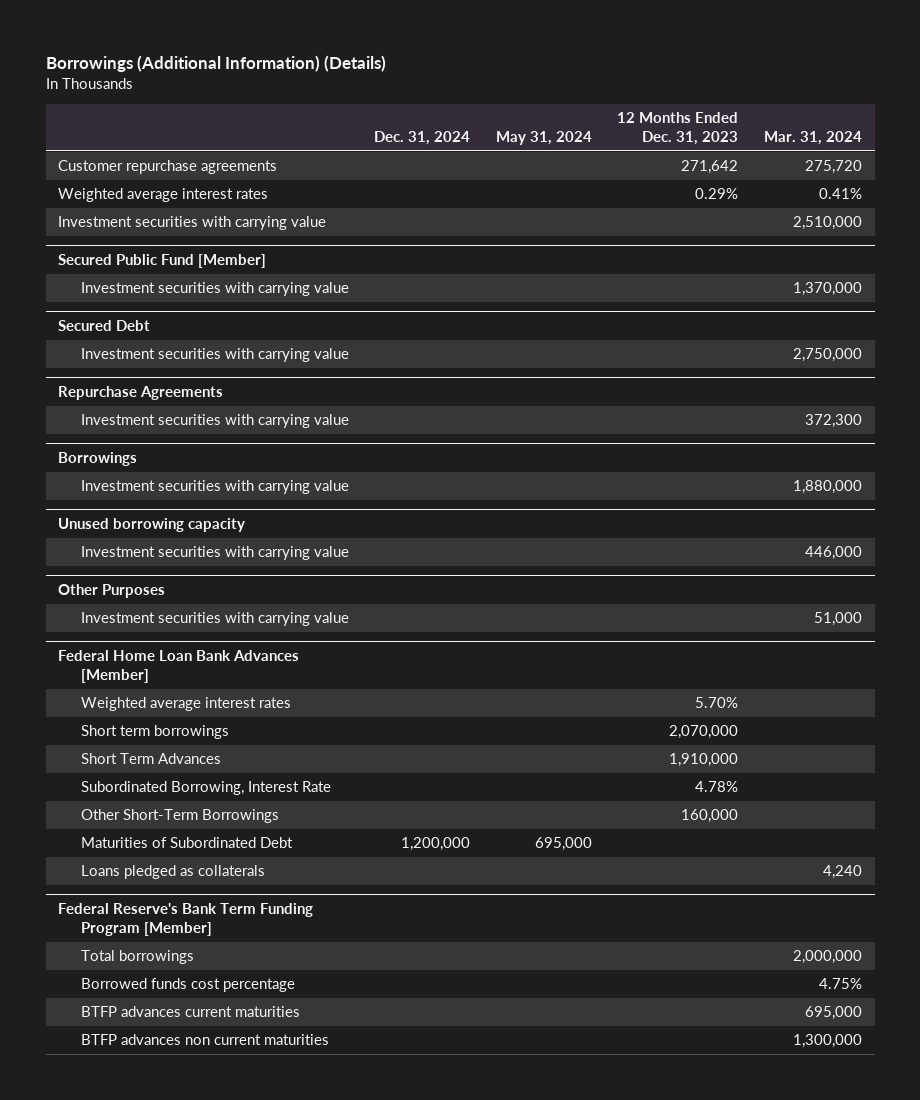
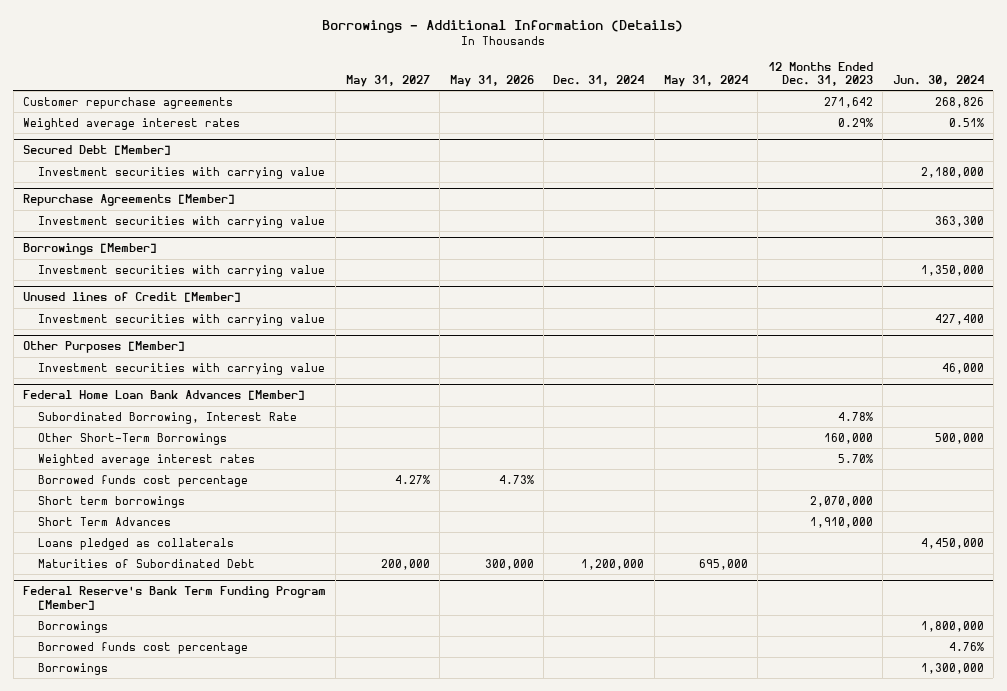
- Borrowings (Additional Information) (Details)
+ Borrowings - Additional Information (Details)
- | Dec. 31, 2024 | May 31, 2024 | 12 Months Ended Dec. 31, 2023 | Mar. 31, 2024
+ | May 31, 2027 | May 31, 2026 | Dec. 31, 2024 | May 31, 2024 | 12 Months Ended Dec. 31, 2023 | Jun. 30, 2024
- Investment securities with carrying value | | | | 2,510,000
- Secured Public Fund [Member]
- Investment securities with carrying value | | | | 1,370,000
- Secured Debt
+ Secured Debt [Member]
- Repurchase Agreements
+ Repurchase Agreements [Member]
- Borrowings
+ Borrowings [Member]
- Unused borrowing capacity
+ Unused lines of Credit [Member]
- Other Purposes
+ Other Purposes [Member]
@ Federal Home Loan Bank Advances [Member]
moved up: Subordinated Borrowing, Interest Rate | | | | | 4.78% |
moved up: Other Short-Term Borrowings | | | | | 160,000 | 500,000
+ Borrowed funds cost percentage | 4.27% | 4.73% | | | |
moved down: Maturities of Subordinated Debt | 200,000 | 300,000 | 1,200,000 | 695,000 | |
@ Federal Reserve's Bank Term Funding Program [Member]
- Total borrowings | | | | 2,000,000
+ Borrowings | | | | | | 1,800,000
- BTFP advances current maturities | | | | 695,000
- BTFP advances non current maturities | | | | 1,300,000
+ Borrowings | | | | | | 1,300,000

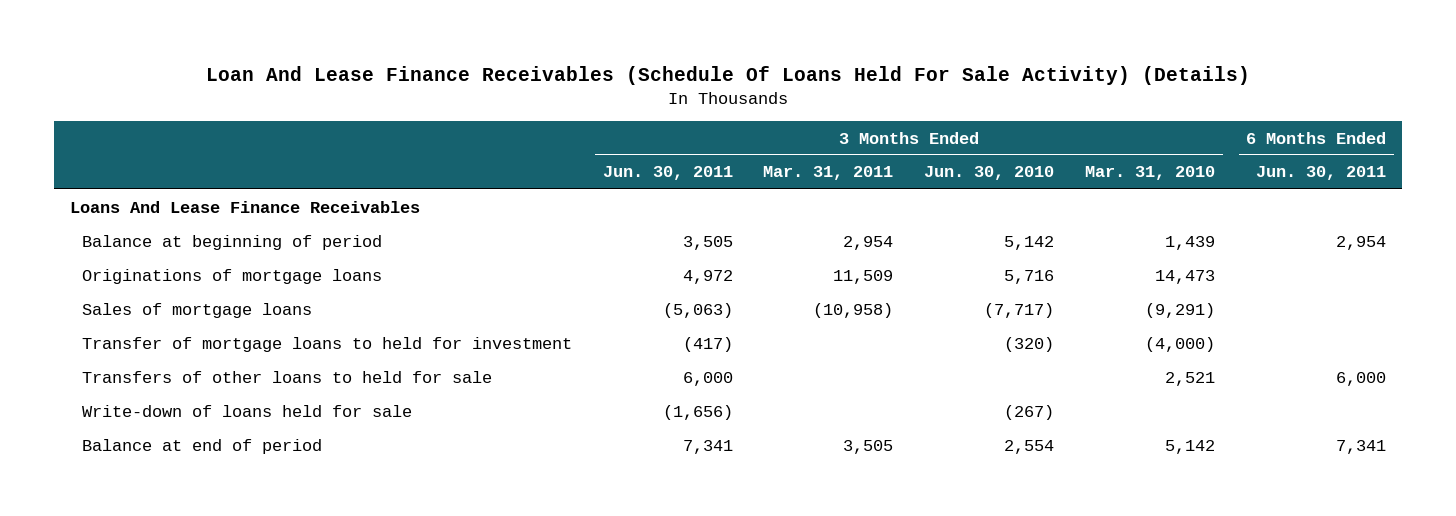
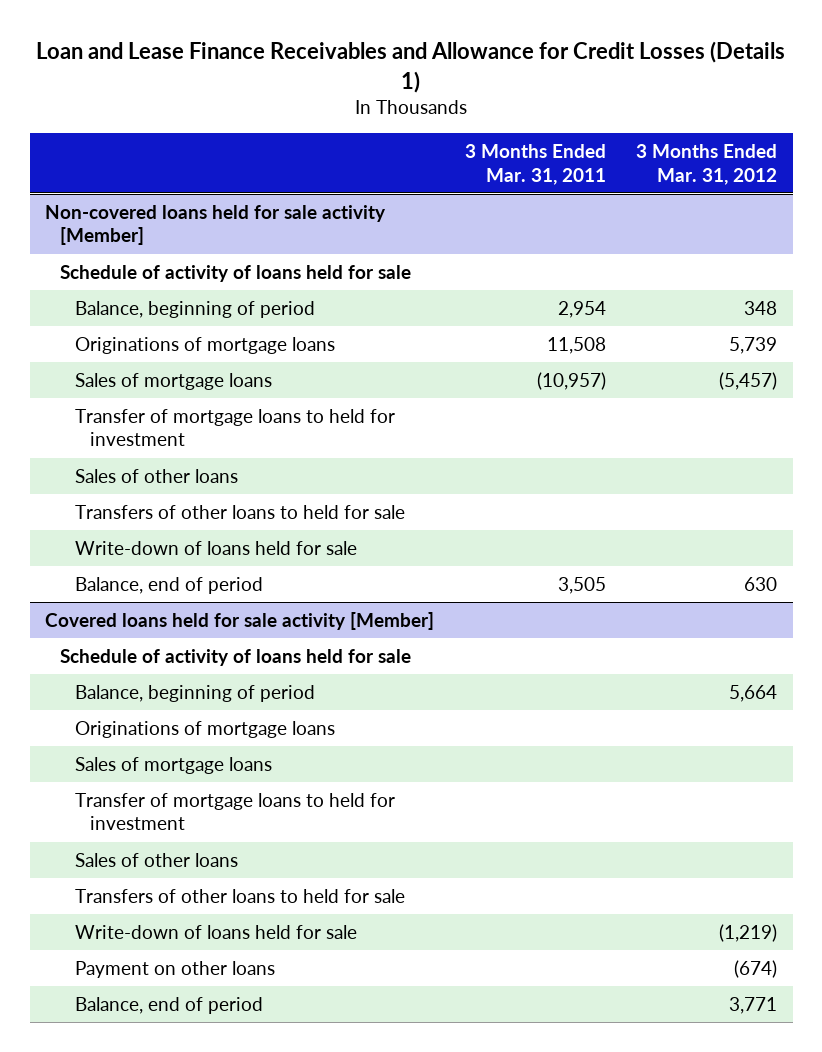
- Loan And Lease Finance Receivables (Schedule Of Loans Held For Sale Activity) (Details)
+ Loan and Lease Finance Receivables and Allowance for Credit Losses (Details 1)
- | 3 Months Ended Jun. 30, 2011 | 3 Months Ended Mar. 31, 2011 | 3 Months Ended Jun. 30, 2010 | 3 Months Ended Mar. 31, 2010 | 6 Months Ended Jun. 30, 2011
+ | 3 Months Ended Mar. 31, 2011 | 3 Months Ended Mar. 31, 2012
- Loans And Lease Finance Receivables
- Balance at beginning of period | 3,505 | 2,954 | 5,142 | 1,439 | 2,954
- Originations of mortgage loans | 4,972 | 11,509 | 5,716 | 14,473 |
- Sales of mortgage loans | (5,063) | (10,958) | (7,717) | (9,291) |
- Transfer of mortgage loans to held for investment | (417) | | (320) | (4,000) |
- Transfers of other loans to held for sale | 6,000 | | | 2,521 | 6,000
- Write-down of loans held for sale | (1,656) | | (267) | |
- Balance at end of period | 7,341 | 3,505 | 2,554 | 5,142 | 7,341
+ Non-covered loans held for sale activity [Member]
+ Schedule of activity of loans held for sale
+ Balance, beginning of period | 2,954 | 348
+ Originations of mortgage loans | 11,508 | 5,739
+ Sales of mortgage loans | (10,957) | (5,457)
+ Transfer of mortgage loans to held for investment
+ Sales of other loans
+ Transfers of other loans to held for sale
+ Write-down of loans held for sale
+ Balance, end of period | 3,505 | 630
+ Covered loans held for sale activity [Member]
+ Schedule of activity of loans held for sale
+ Balance, beginning of period | | 5,664
+ Originations of mortgage loans
+ Sales of mortgage loans
+ Transfer of mortgage loans to held for investment
+ Sales of other loans
+ Transfers of other loans to held for sale
+ Write-down of loans held for sale | | (1,219)
+ Payment on other loans | | (674)
+ Balance, end of period | | 3,771

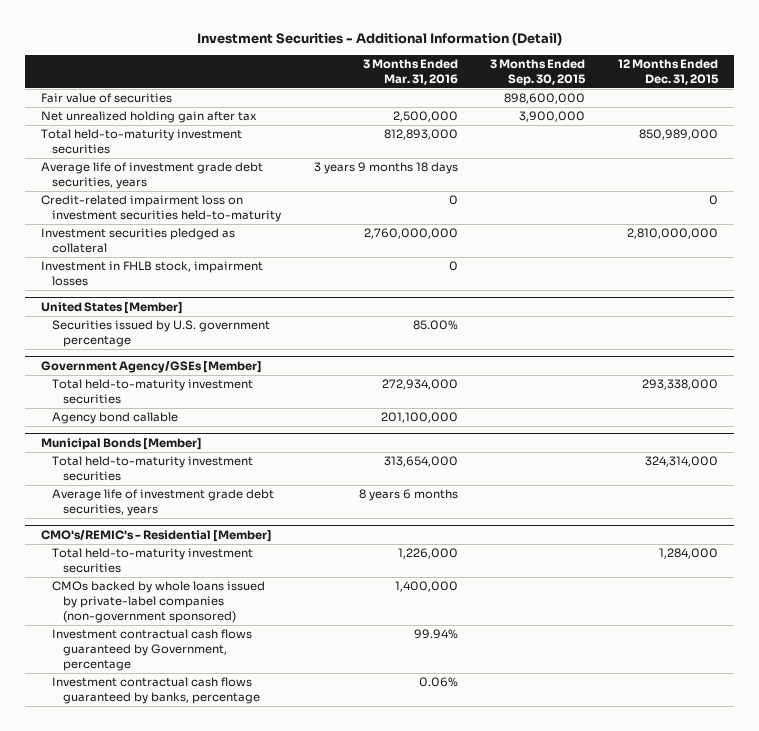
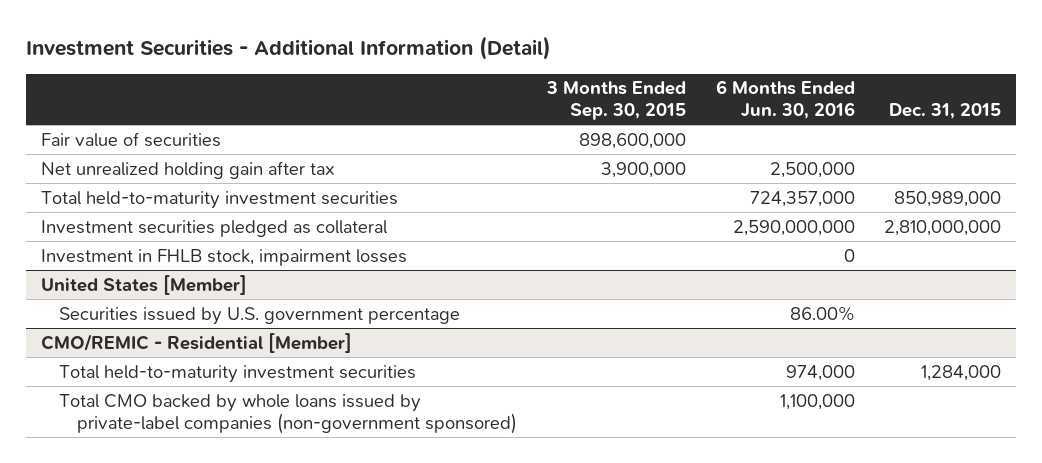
- | 3 Months Ended Mar. 31, 2016 | 3 Months Ended Sep. 30, 2015 | 12 Months Ended Dec. 31, 2015
+ | 3 Months Ended Sep. 30, 2015 | 6 Months Ended Jun. 30, 2016 | Dec. 31, 2015
- Average life of investment grade debt securities, years | 3 years 9 months 18 days | |
- Credit-related impairment loss on investment securities held-to-maturity | 0 | | 0
- Government Agency/GSEs [Member]
- Total held-to-maturity investment securities | 272,934,000 | | 293,338,000
- Agency bond callable | 201,100,000 | |
- Municipal Bonds [Member]
- Total held-to-maturity investment securities | 313,654,000 | | 324,314,000
- Average life of investment grade debt securities, years | 8 years 6 months | |
- CMO's/REMIC's - Residential [Member]
+ CMO/REMIC - Residential [Member]
- CMOs backed by whole loans issued by private-label companies (non-government sponsored) | 1,400,000 | |
- Investment contractual cash flows guaranteed by Government, percentage | 99.94% | |
- Investment contractual cash flows guaranteed by banks, percentage | 0.06% | |
+ Total CMO backed by whole loans issued by private-label companies (non-government sponsored) | | 1,100,000 |

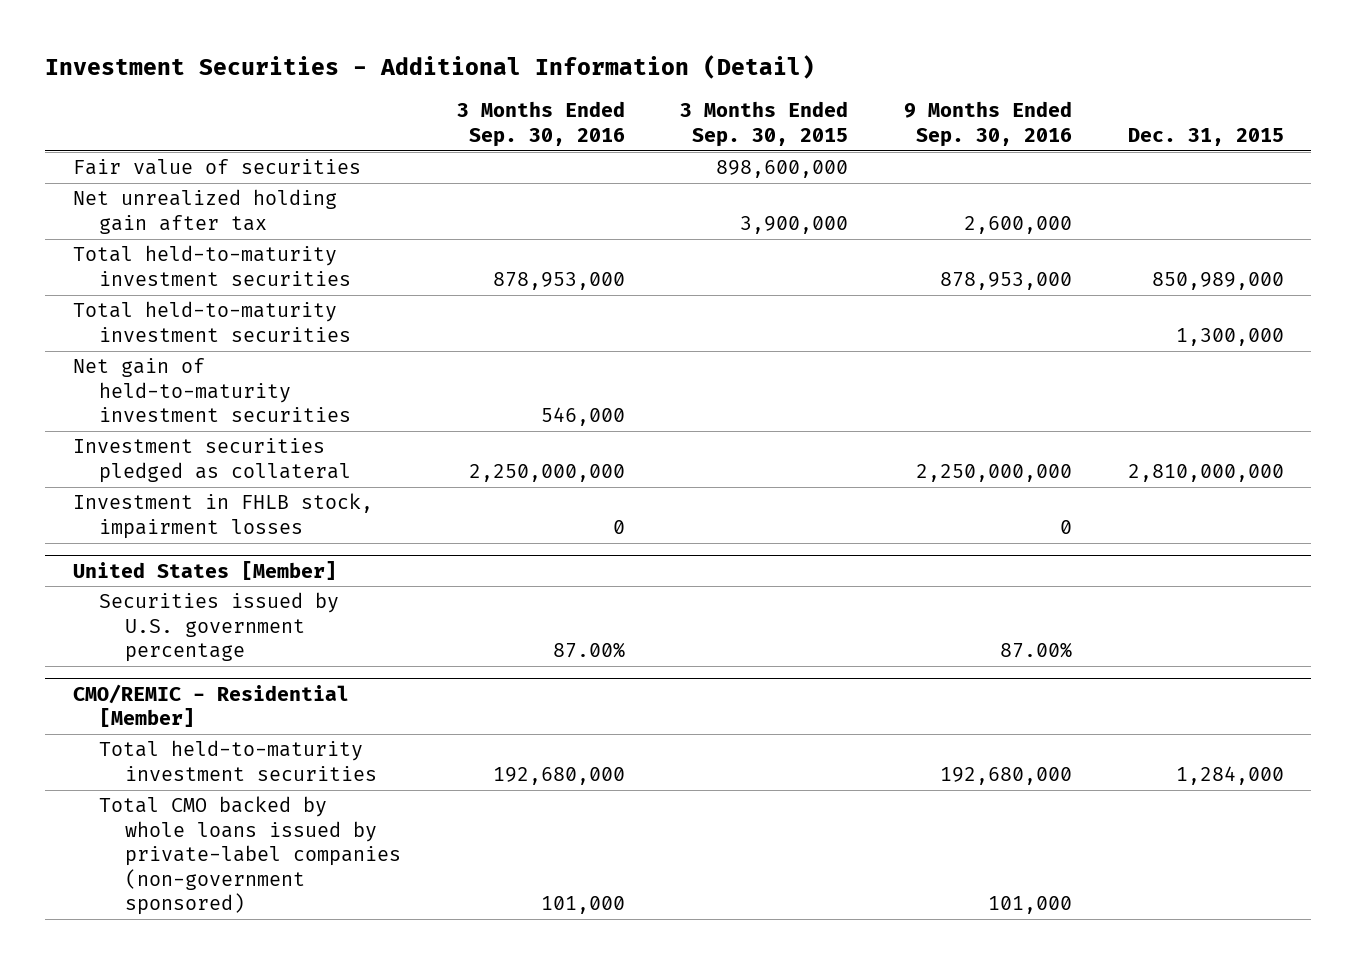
- | 3 Months Ended Sep. 30, 2015 | 6 Months Ended Jun. 30, 2016 | Dec. 31, 2015
+ | 3 Months Ended Sep. 30, 2016 | 3 Months Ended Sep. 30, 2015 | 9 Months Ended Sep. 30, 2016 | Dec. 31, 2015
+ Total held-to-maturity investment securities | | | | 1,300,000
+ Net gain of held-to-maturity investment securities | 546,000 | | |

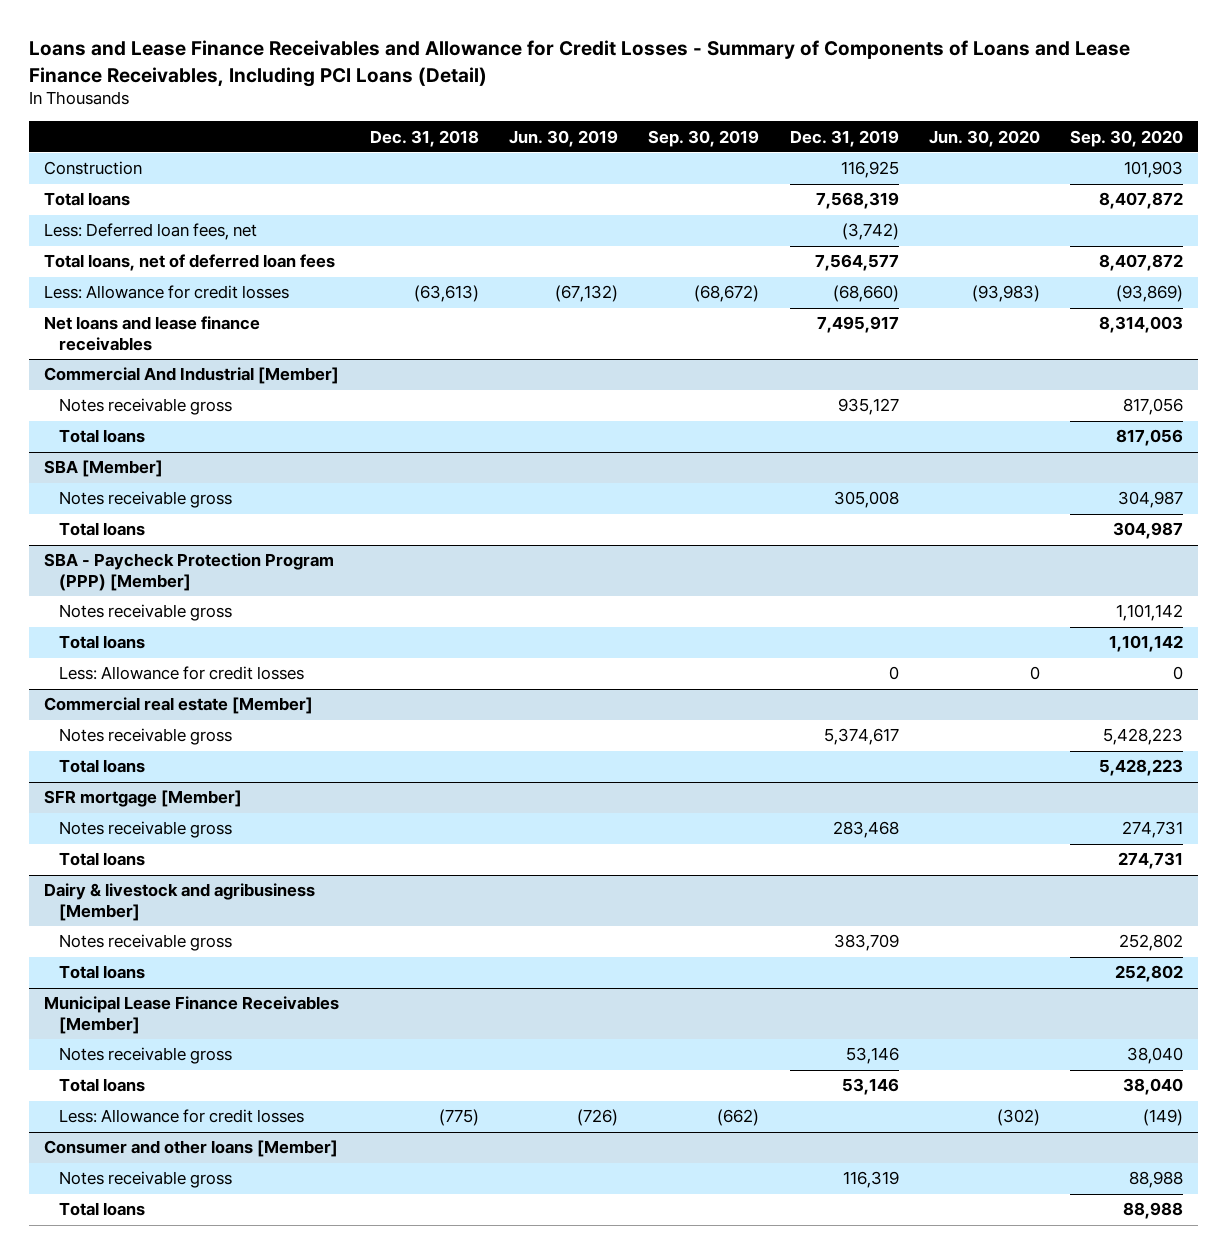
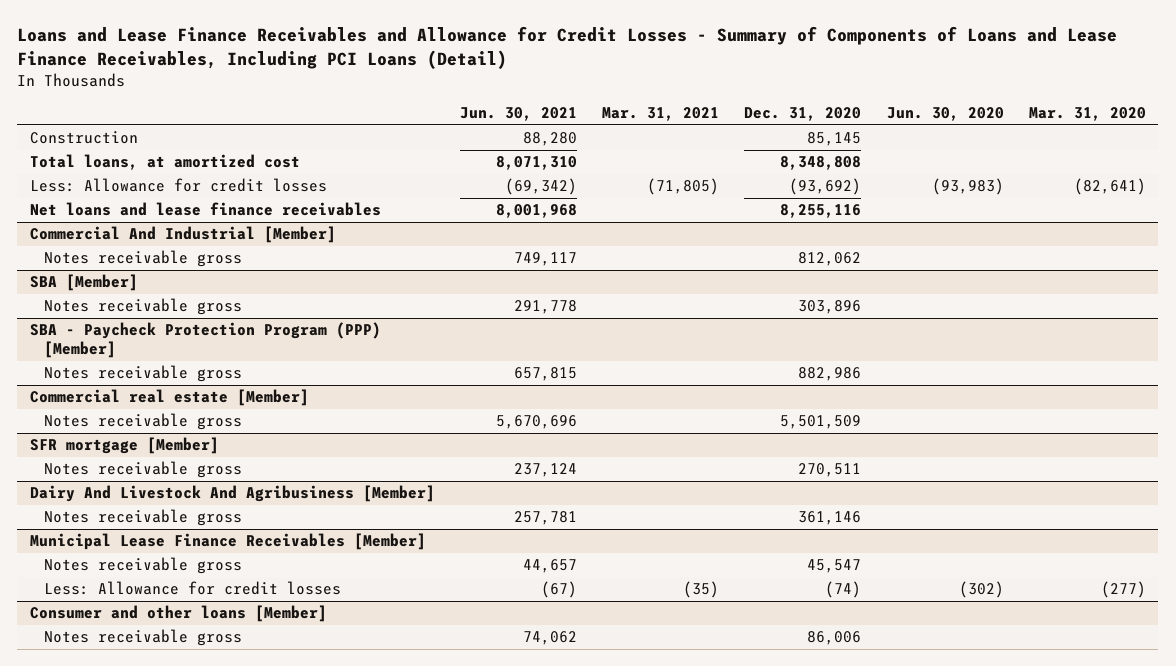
- | Dec. 31, 2018 | Jun. 30, 2019 | Sep. 30, 2019 | Dec. 31, 2019 | Jun. 30, 2020 | Sep. 30, 2020
+ | Jun. 30, 2021 | Mar. 31, 2021 | Dec. 31, 2020 | Jun. 30, 2020 | Mar. 31, 2020
- Total loans | | | | 7,568,319 | | 8,407,872
- Less: Deferred loan fees, net | | | | (3,742) | |
- Total loans, net of deferred loan fees | | | | 7,564,577 | | 8,407,872
+ Total loans, at amortized cost | 8,071,310 | | 8,348,808 | |
@ Commercial And Industrial [Member]
- Total loans | | | | | | 817,056
@ SBA [Member]
- Total loans | | | | | | 304,987
@ SBA - Paycheck Protection Program (PPP) [Member]
- Total loans | | | | | | 1,101,142
- Less: Allowance for credit losses | | | | 0 | 0 | 0
@ Commercial real estate [Member]
- Total loans | | | | | | 5,428,223
@ SFR mortgage [Member]
- Total loans | | | | | | 274,731
- Dairy & livestock and agribusiness [Member]
+ Dairy And Livestock And Agribusiness [Member]
- Total loans | | | | | | 252,802
@ Municipal Lease Finance Receivables [Member]
- Total loans | | | | 53,146 | | 38,040
@ Consumer and other loans [Member]
- Total loans | | | | | | 88,988

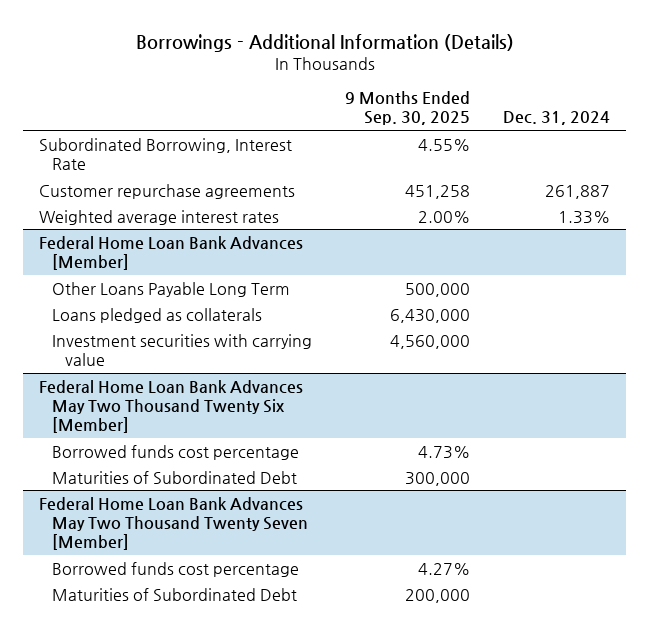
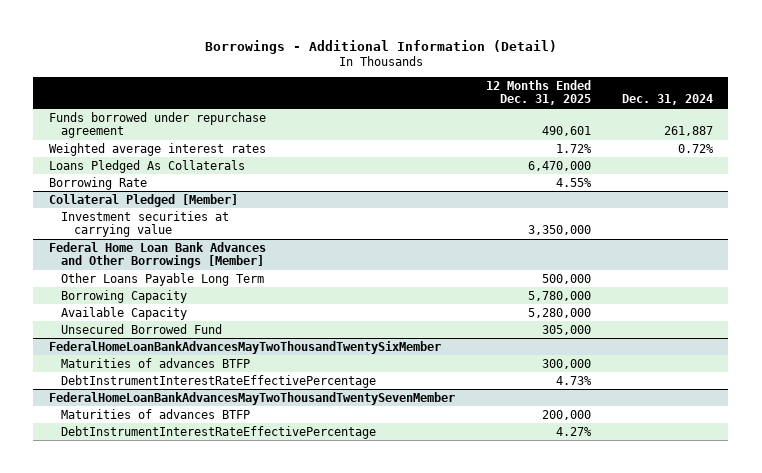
- Borrowings - Additional Information (Details)
+ Borrowings - Additional Information (Detail)
- | 9 Months Ended Sep. 30, 2025 | Dec. 31, 2024
+ | 12 Months Ended Dec. 31, 2025 | Dec. 31, 2024
- Subordinated Borrowing, Interest Rate | 4.55% |
- Customer repurchase agreements | 451,258 | 261,887
- Weighted average interest rates | 2.00% | 1.33%
- Federal Home Loan Bank Advances [Member]
+ Funds borrowed under repurchase agreement | 490,601 | 261,887
+ Weighted average interest rates | 1.72% | 0.72%
+ Loans Pledged As Collaterals | 6,470,000 |
+ Borrowing Rate | 4.55% |
+ Collateral Pledged [Member]
+ Investment securities at carrying value | 3,350,000 |
+ Federal Home Loan Bank Advances and Other Borrowings [Member]
- Loans pledged as collaterals | 6,430,000 |
- Investment securities with carrying value | 4,560,000 |
- Federal Home Loan Bank Advances May Two Thousand Twenty Six [Member]
- Borrowed funds cost percentage | 4.73% |
- Maturities of Subordinated Debt | 300,000 |
- Federal Home Loan Bank Advances May Two Thousand Twenty Seven [Member]
- Borrowed funds cost percentage | 4.27% |
- Maturities of Subordinated Debt | 200,000 |
+ Borrowing Capacity | 5,780,000 |
+ Available Capacity | 5,280,000 |
+ Unsecured Borrowed Fund | 305,000 |
+ FederalHomeLoanBankAdvancesMayTwoThousandTwentySixMember
+ Maturities of advances BTFP | 300,000 |
+ DebtInstrumentInterestRateEffectivePercentage | 4.73% |
+ FederalHomeLoanBankAdvancesMayTwoThousandTwentySevenMember
+ Maturities of advances BTFP | 200,000 |
+ DebtInstrumentInterestRateEffectivePercentage | 4.27% |

